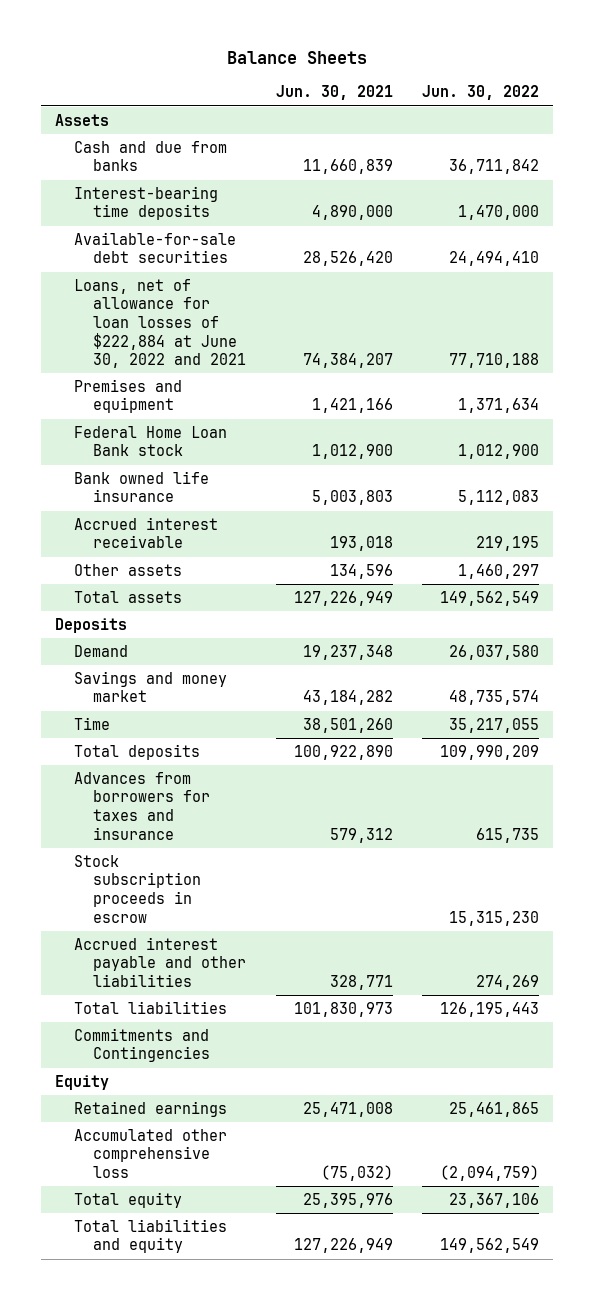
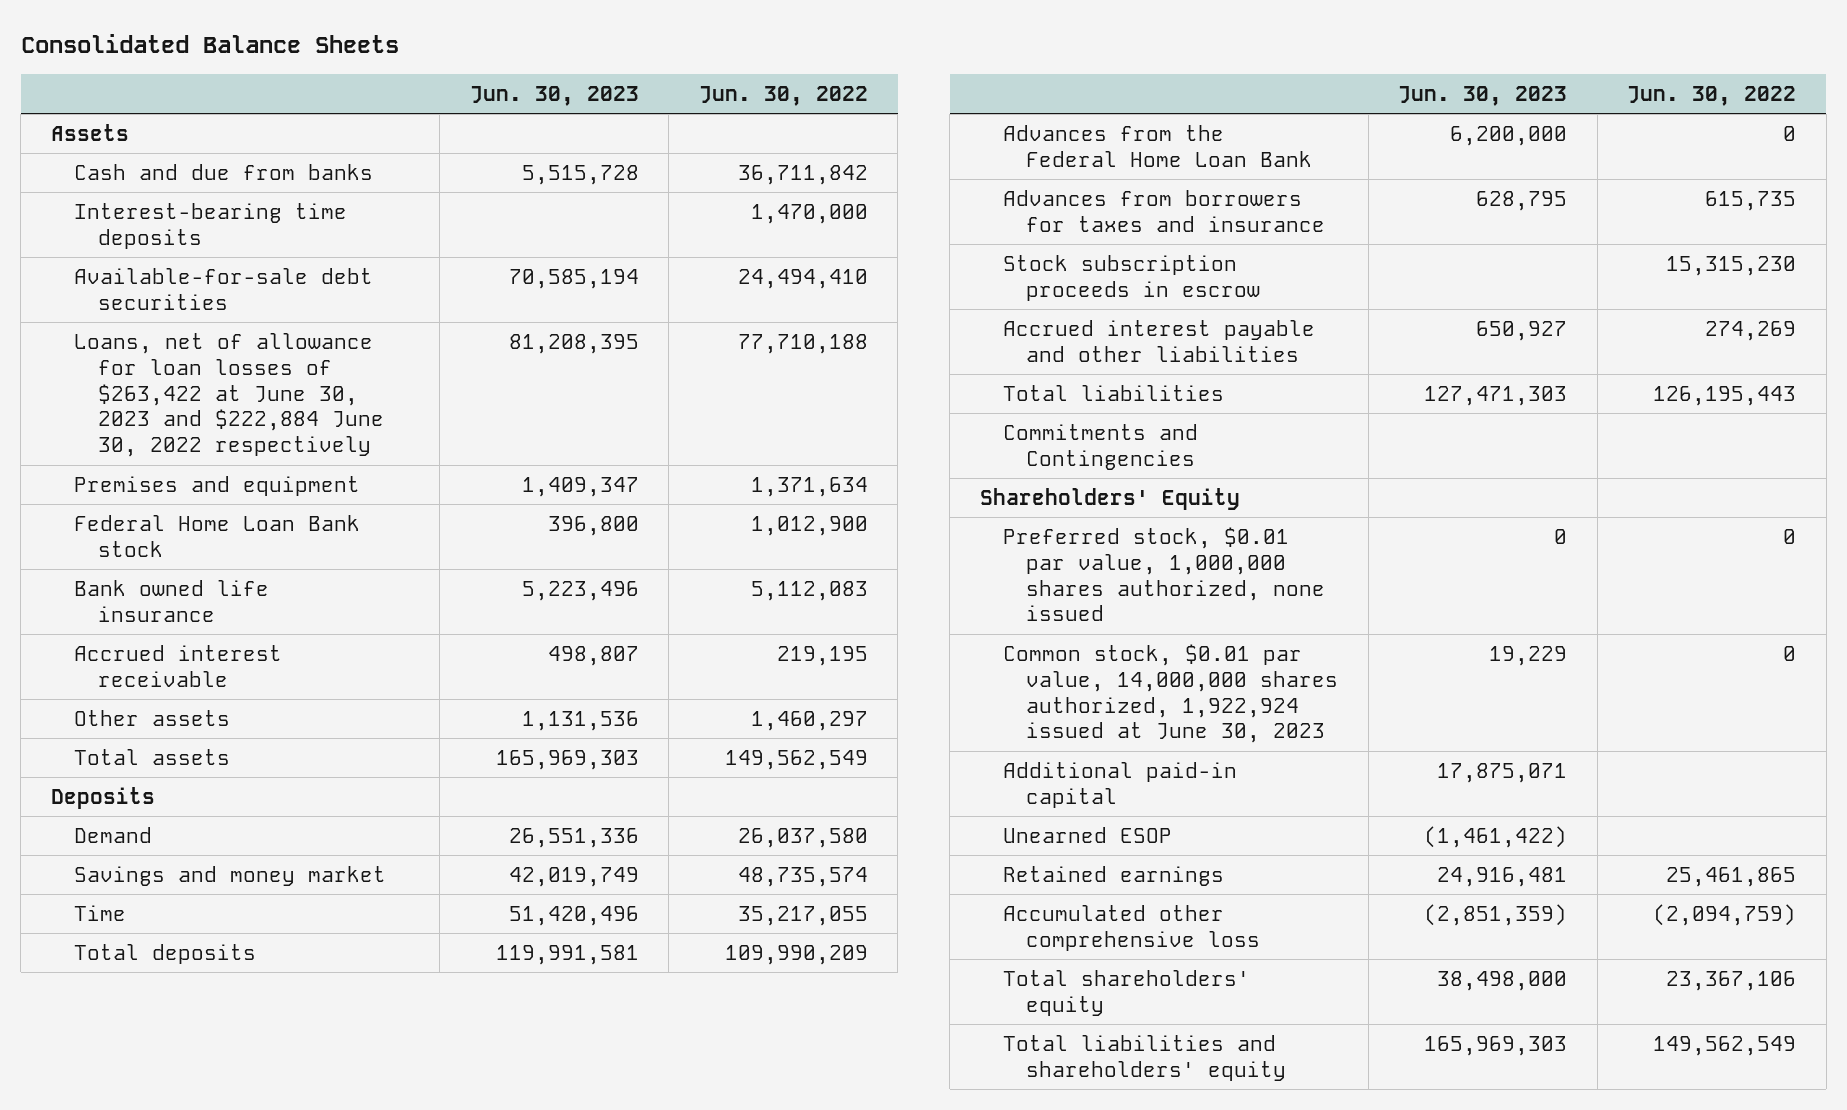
- Balance Sheets
+ Consolidated Balance Sheets
- | Jun. 30, 2021 | Jun. 30, 2022
+ | Jun. 30, 2023 | Jun. 30, 2022
- Loans, net of allowance for loan losses of $222,884 at June 30, 2022 and 2021 | 74,384,207 | 77,710,188
+ Loans, net of allowance for loan losses of $263,422 at June 30, 2023 and $222,884 June 30, 2022 respectively | 81,208,395 | 77,710,188
+ Advances from the Federal Home Loan Bank | 6,200,000 | 0
- Equity
+ Shareholders' Equity
+ Preferred stock, $0.01 par value, 1,000,000 shares authorized, none issued | 0 | 0
+ Common stock, $0.01 par value, 14,000,000 shares authorized, 1,922,924 issued at June 30, 2023 | 19,229 | 0
+ Additional paid-in capital | 17,875,071 |
+ Unearned ESOP | (1,461,422) |
- Total equity | 25,395,976 | 23,367,106
- Total liabilities and equity | 127,226,949 | 149,562,549
+ Total shareholders' equity | 38,498,000 | 23,367,106
+ Total liabilities and shareholders' equity | 165,969,303 | 149,562,549

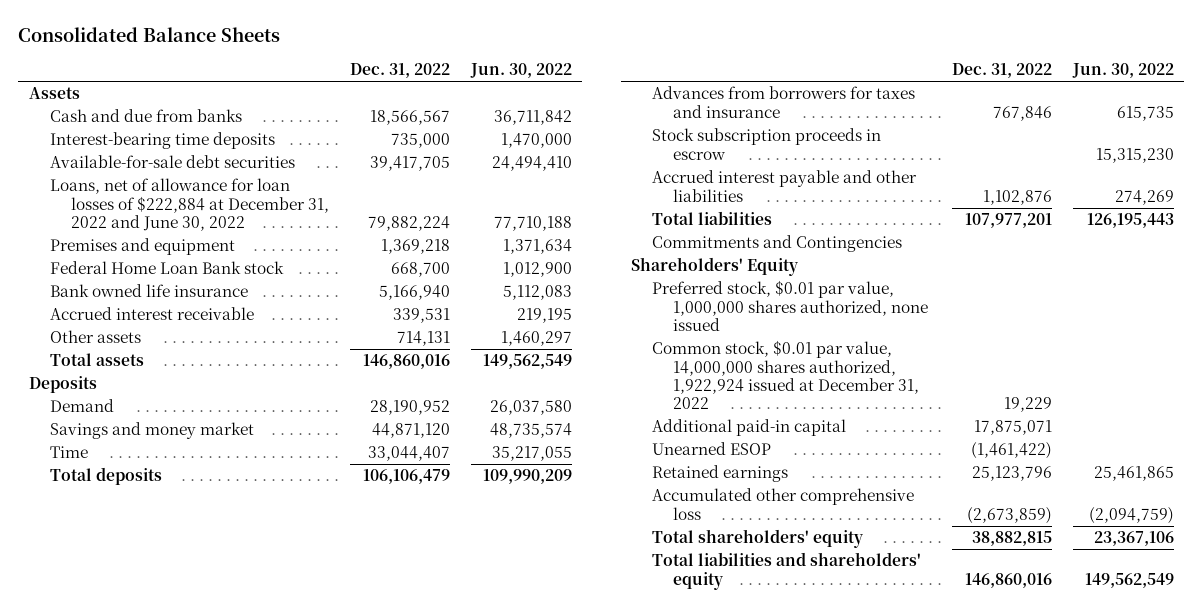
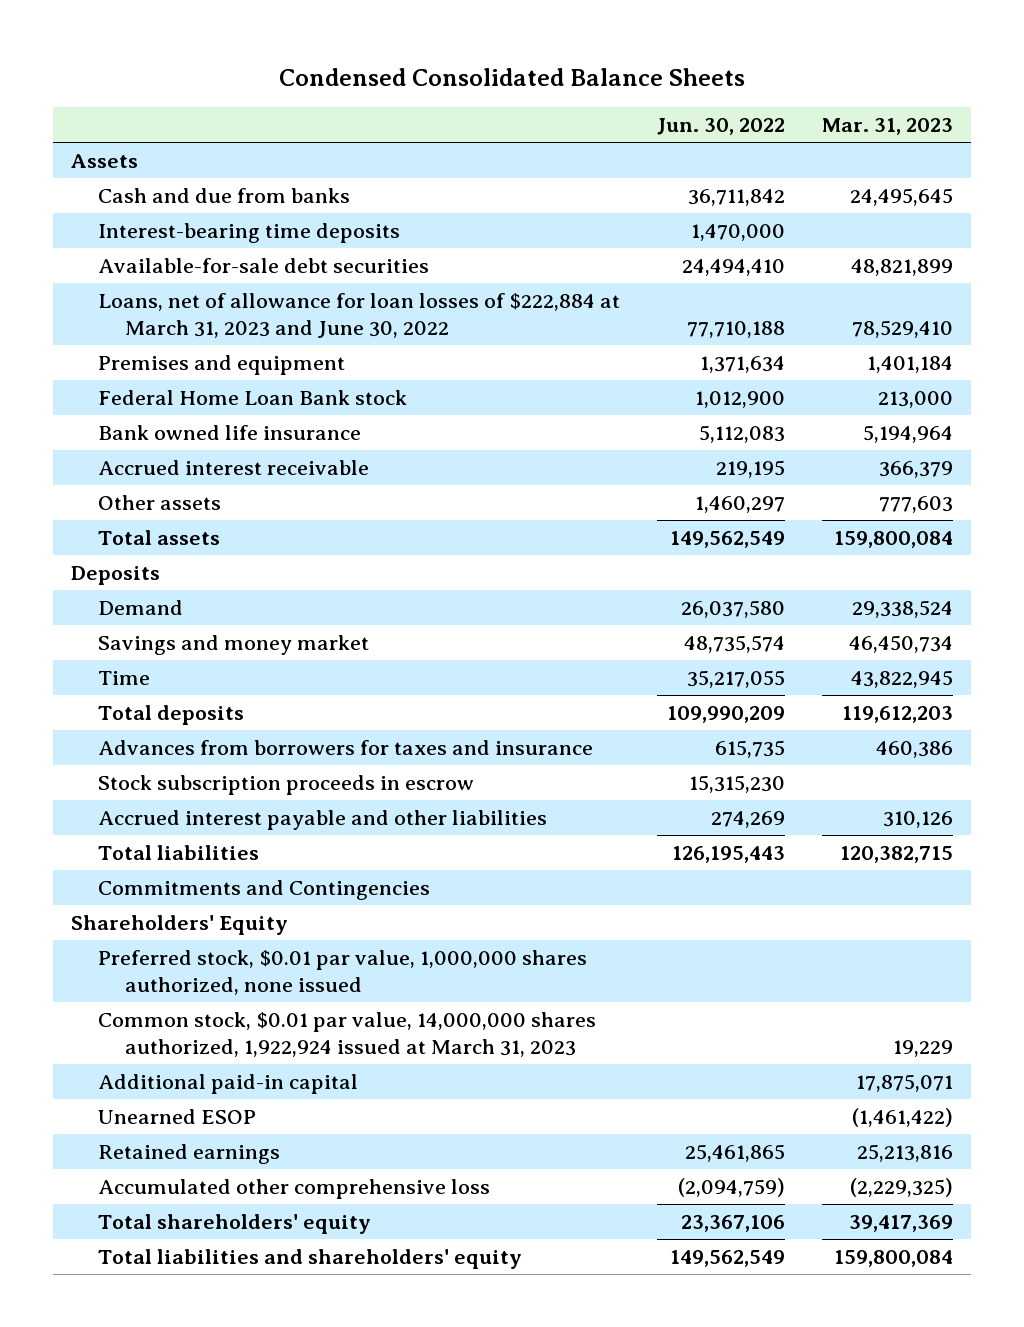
- Consolidated Balance Sheets
+ Condensed Consolidated Balance Sheets
- | Dec. 31, 2022 | Jun. 30, 2022
+ | Jun. 30, 2022 | Mar. 31, 2023
- Loans, net of allowance for loan losses of $222,884 at December 31, 2022 and June 30, 2022 | 79,882,224 | 77,710,188
+ Loans, net of allowance for loan losses of $222,884 at March 31, 2023 and June 30, 2022 | 77,710,188 | 78,529,410
- Common stock, $0.01 par value, 14,000,000 shares authorized, 1,922,924 issued at December 31, 2022 | 19,229 |
+ Common stock, $0.01 par value, 14,000,000 shares authorized, 1,922,924 issued at March 31, 2023 | | 19,229

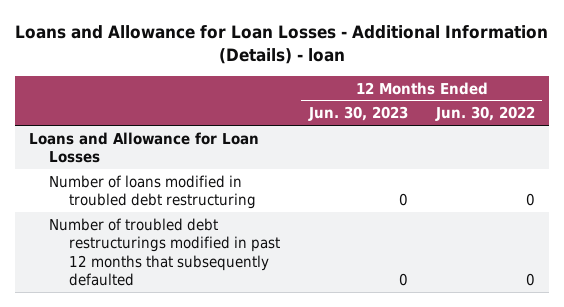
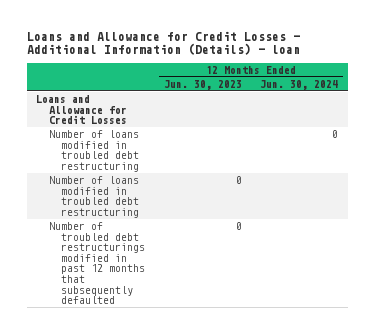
- Loans and Allowance for Loan Losses - Additional Information (Details) - loan
+ Loans and Allowance for Credit Losses - Additional Information (Details) - loan
- | 12 Months Ended Jun. 30, 2023 | 12 Months Ended Jun. 30, 2022
+ | 12 Months Ended Jun. 30, 2023 | 12 Months Ended Jun. 30, 2024
- Loans and Allowance for Loan Losses
+ Loans and Allowance for Credit Losses
+ Number of loans modified in troubled debt restructuring | | 0

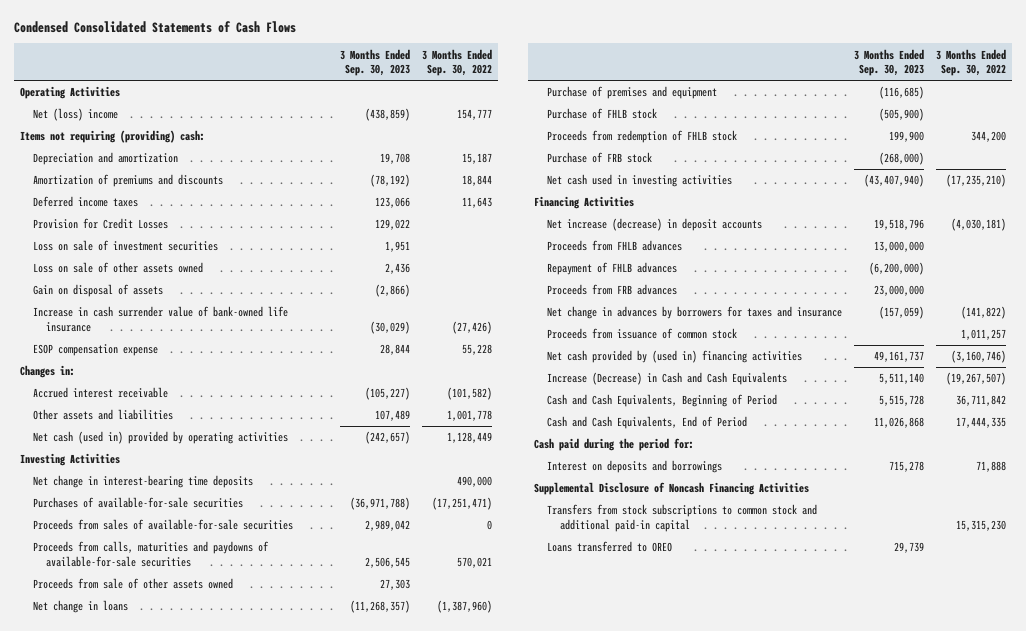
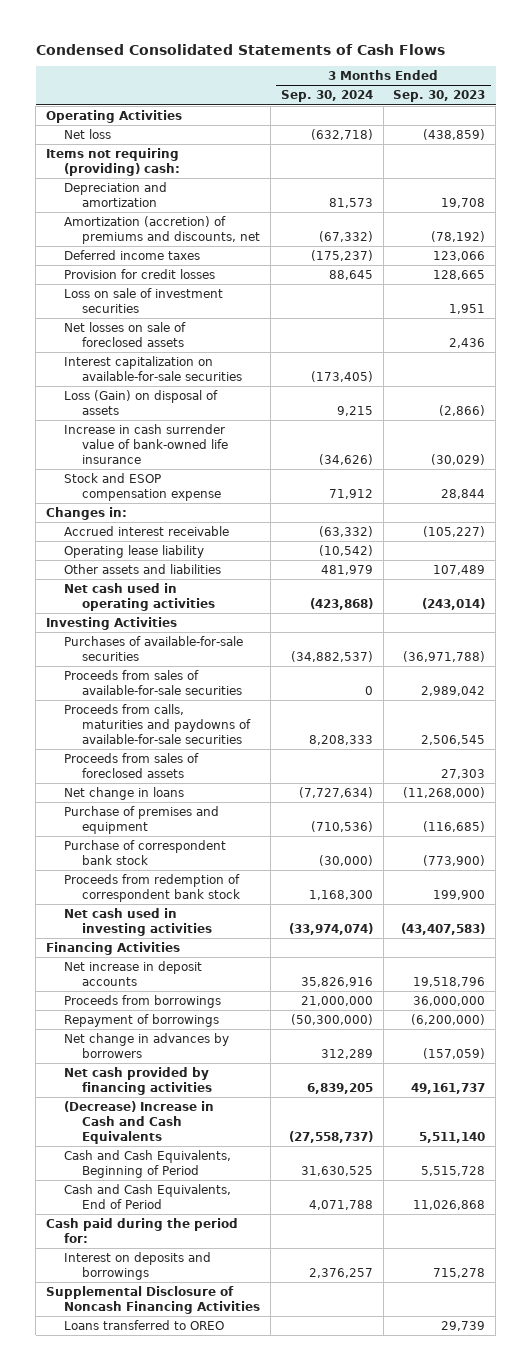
- | 3 Months Ended Sep. 30, 2023 | 3 Months Ended Sep. 30, 2022
+ | 3 Months Ended Sep. 30, 2024 | 3 Months Ended Sep. 30, 2023
- Net (loss) income | (438,859) | 154,777
+ Net loss | (632,718) | (438,859)
- Amortization of premiums and discounts | (78,192) | 18,844
+ Amortization (accretion) of premiums and discounts, net | (67,332) | (78,192)
- Provision for Credit Losses | 129,022 |
+ Provision for credit losses | 88,645 | 128,665
- Loss on sale of other assets owned | 2,436 |
- Gain on disposal of assets | (2,866) |
+ Net losses on sale of foreclosed assets | | 2,436
+ Interest capitalization on available-for-sale securities | (173,405) |
+ Loss (Gain) on disposal of assets | 9,215 | (2,866)
- ESOP compensation expense | 28,844 | 55,228
+ Stock and ESOP compensation expense | 71,912 | 28,844
+ Operating lease liability | (10,542) |
- Net cash (used in) provided by operating activities | (242,657) | 1,128,449
+ Net cash used in operating activities | (423,868) | (243,014)
- Net change in interest-bearing time deposits | | 490,000
- Proceeds from sale of other assets owned | 27,303 |
- Net change in loans | (11,268,357) | (1,387,960)
+ Proceeds from sales of foreclosed assets | | 27,303
+ Net change in loans | (7,727,634) | (11,268,000)
- Purchase of FHLB stock | (505,900) |
- Proceeds from redemption of FHLB stock | 199,900 | 344,200
- Purchase of FRB stock | (268,000) |
- Net cash used in investing activities | (43,407,940) | (17,235,210)
+ Purchase of correspondent bank stock | (30,000) | (773,900)
+ Proceeds from redemption of correspondent bank stock | 1,168,300 | 199,900
+ Net cash used in investing activities | (33,974,074) | (43,407,583)
- Net increase (decrease) in deposit accounts | 19,518,796 | (4,030,181)
- Proceeds from FHLB advances | 13,000,000 |
- Repayment of FHLB advances | (6,200,000) |
- Proceeds from FRB advances | 23,000,000 |
- Net change in advances by borrowers for taxes and insurance | (157,059) | (141,822)
- Proceeds from issuance of common stock | | 1,011,257
- Net cash provided by (used in) financing activities | 49,161,737 | (3,160,746)
- Increase (Decrease) in Cash and Cash Equivalents | 5,511,140 | (19,267,507)
+ Net increase in deposit accounts | 35,826,916 | 19,518,796
+ Proceeds from borrowings | 21,000,000 | 36,000,000
+ Repayment of borrowings | (50,300,000) | (6,200,000)
+ Net change in advances by borrowers | 312,289 | (157,059)
+ Net cash provided by financing activities | 6,839,205 | 49,161,737
+ (Decrease) Increase in Cash and Cash Equivalents | (27,558,737) | 5,511,140
- Transfers from stock subscriptions to common stock and additional paid-in capital | | 15,315,230

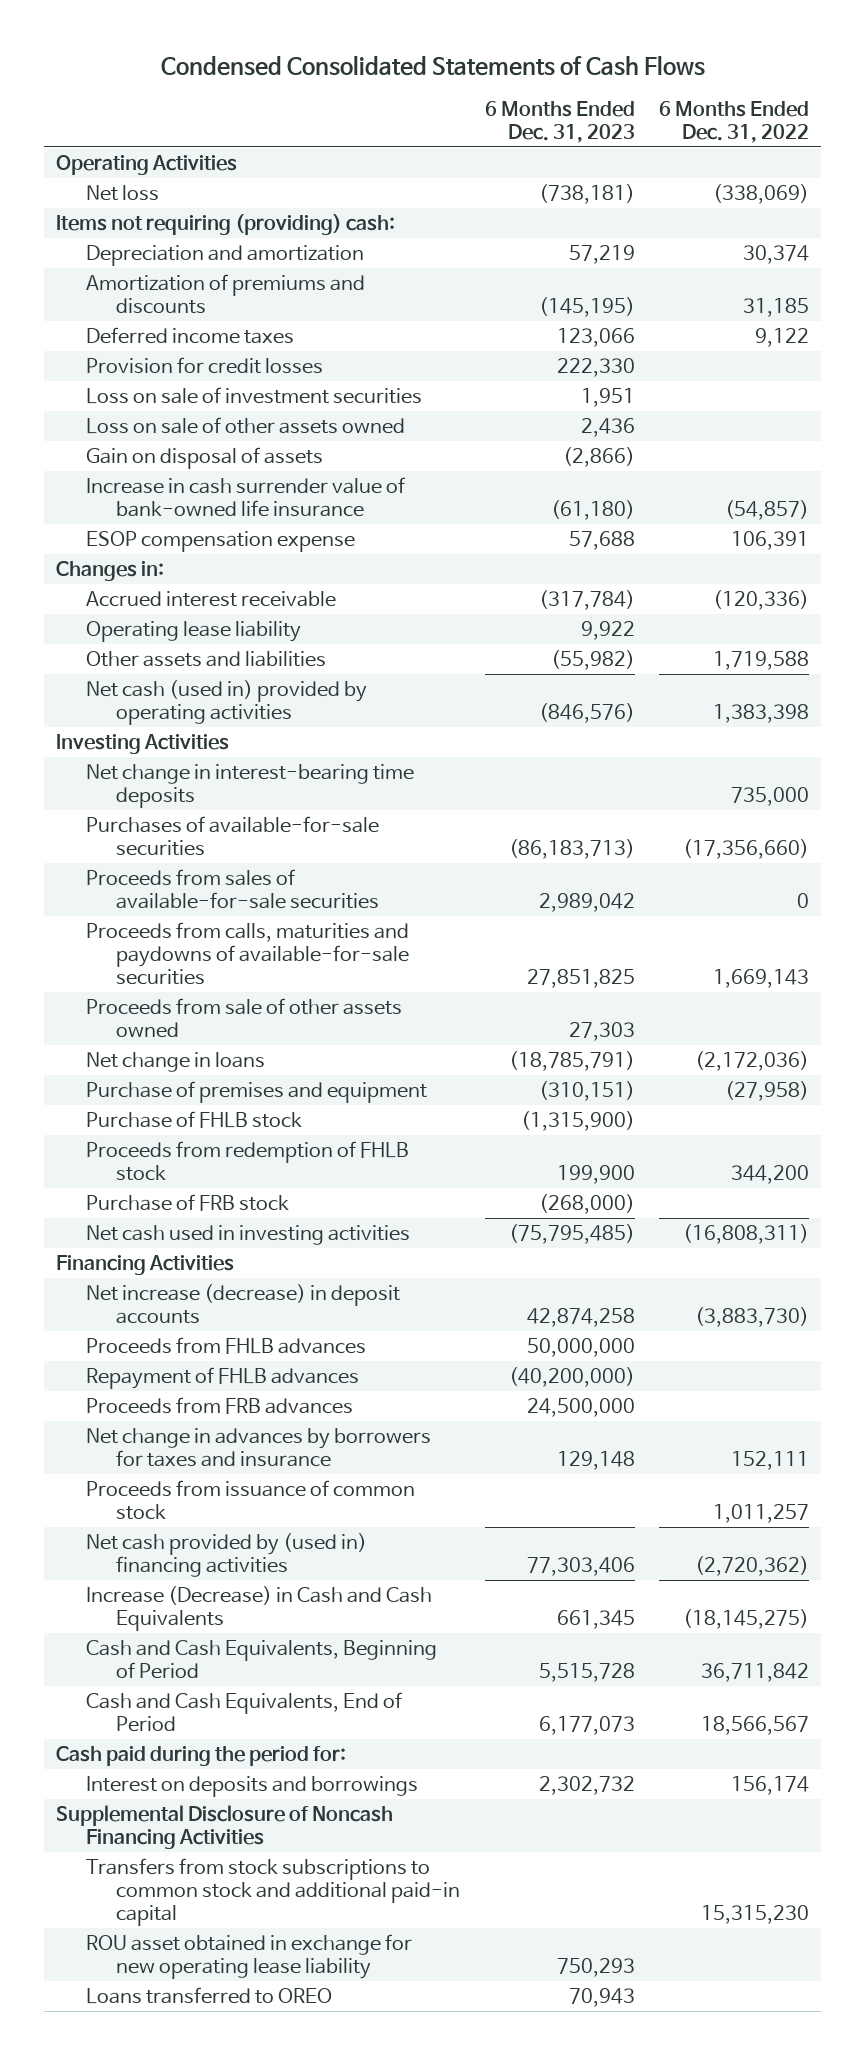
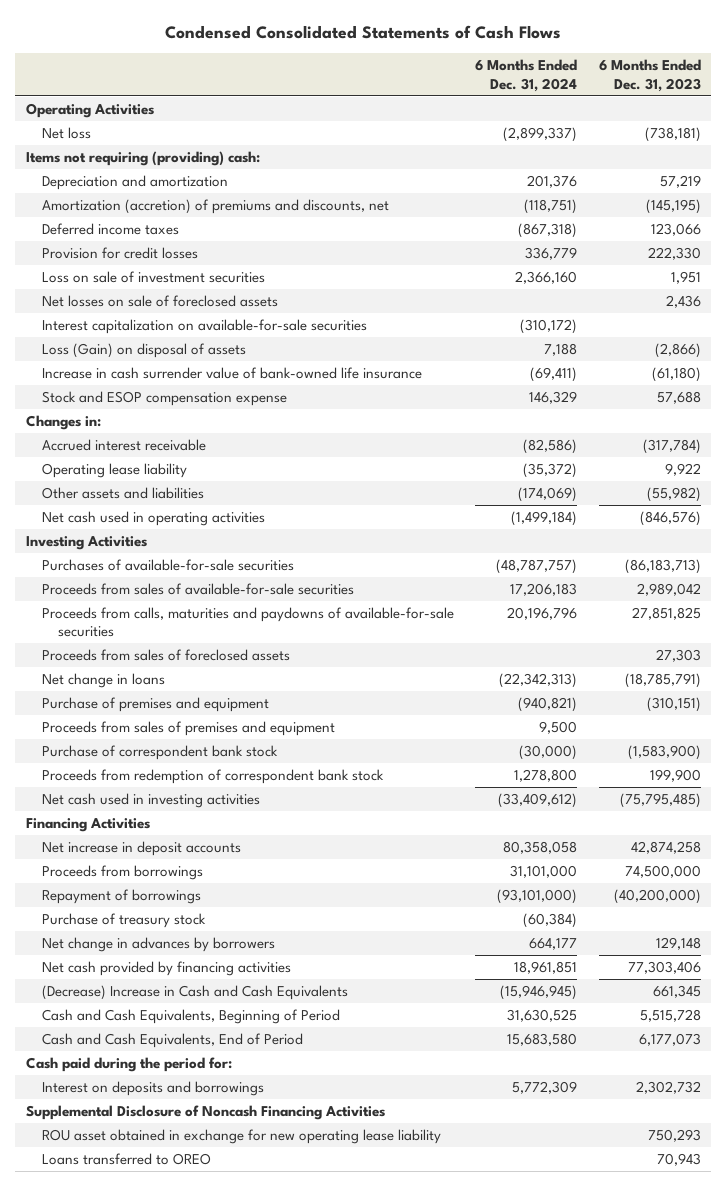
- | 6 Months Ended Dec. 31, 2023 | 6 Months Ended Dec. 31, 2022
+ | 6 Months Ended Dec. 31, 2024 | 6 Months Ended Dec. 31, 2023
- Amortization of premiums and discounts | (145,195) | 31,185
+ Amortization (accretion) of premiums and discounts, net | (118,751) | (145,195)
- Loss on sale of other assets owned | 2,436 |
- Gain on disposal of assets | (2,866) |
+ Net losses on sale of foreclosed assets | | 2,436
+ Interest capitalization on available-for-sale securities | (310,172) |
+ Loss (Gain) on disposal of assets | 7,188 | (2,866)
- ESOP compensation expense | 57,688 | 106,391
+ Stock and ESOP compensation expense | 146,329 | 57,688
- Net cash (used in) provided by operating activities | (846,576) | 1,383,398
+ Net cash used in operating activities | (1,499,184) | (846,576)
- Net change in interest-bearing time deposits | | 735,000
- Proceeds from sale of other assets owned | 27,303 |
+ Proceeds from sales of foreclosed assets | | 27,303
- Purchase of FHLB stock | (1,315,900) |
- Proceeds from redemption of FHLB stock | 199,900 | 344,200
- Purchase of FRB stock | (268,000) |
+ Proceeds from sales of premises and equipment | 9,500 |
+ Purchase of correspondent bank stock | (30,000) | (1,583,900)
+ Proceeds from redemption of correspondent bank stock | 1,278,800 | 199,900
- Net increase (decrease) in deposit accounts | 42,874,258 | (3,883,730)
- Proceeds from FHLB advances | 50,000,000 |
- Repayment of FHLB advances | (40,200,000) |
- Proceeds from FRB advances | 24,500,000 |
- Net change in advances by borrowers for taxes and insurance | 129,148 | 152,111
- Proceeds from issuance of common stock | | 1,011,257
- Net cash provided by (used in) financing activities | 77,303,406 | (2,720,362)
- Increase (Decrease) in Cash and Cash Equivalents | 661,345 | (18,145,275)
+ Net increase in deposit accounts | 80,358,058 | 42,874,258
+ Proceeds from borrowings | 31,101,000 | 74,500,000
+ Repayment of borrowings | (93,101,000) | (40,200,000)
+ Purchase of treasury stock | (60,384) |
+ Net change in advances by borrowers | 664,177 | 129,148
+ Net cash provided by financing activities | 18,961,851 | 77,303,406
+ (Decrease) Increase in Cash and Cash Equivalents | (15,946,945) | 661,345
- Transfers from stock subscriptions to common stock and additional paid-in capital | | 15,315,230

